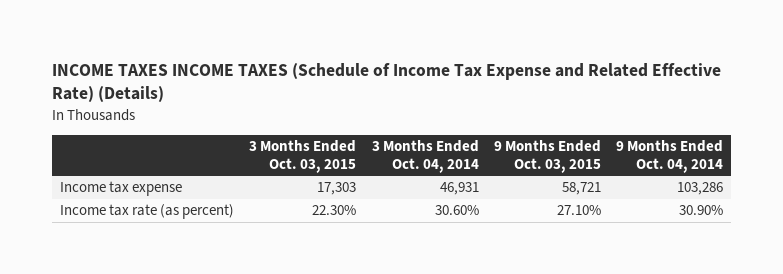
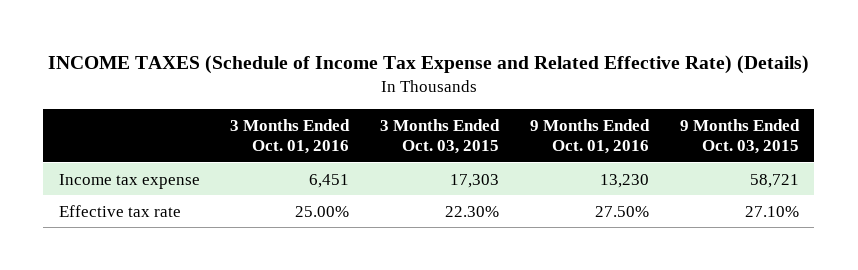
- INCOME TAXES INCOME TAXES (Schedule of Income Tax Expense and Related Effective Rate) (Details)
+ INCOME TAXES (Schedule of Income Tax Expense and Related Effective Rate) (Details)
- | 3 Months Ended Oct. 03, 2015 | 3 Months Ended Oct. 04, 2014 | 9 Months Ended Oct. 03, 2015 | 9 Months Ended Oct. 04, 2014
+ | 3 Months Ended Oct. 01, 2016 | 3 Months Ended Oct. 03, 2015 | 9 Months Ended Oct. 01, 2016 | 9 Months Ended Oct. 03, 2015
- Income tax rate (as percent) | 22.30% | 30.60% | 27.10% | 30.90%
+ Effective tax rate | 25.00% | 22.30% | 27.50% | 27.10%

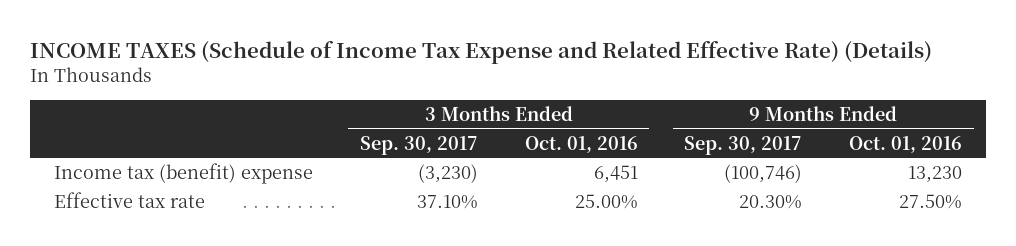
- | 3 Months Ended Oct. 01, 2016 | 3 Months Ended Oct. 03, 2015 | 9 Months Ended Oct. 01, 2016 | 9 Months Ended Oct. 03, 2015
+ | 3 Months Ended Sep. 30, 2017 | 3 Months Ended Oct. 01, 2016 | 9 Months Ended Sep. 30, 2017 | 9 Months Ended Oct. 01, 2016
- Income tax expense | 6,451 | 17,303 | 13,230 | 58,721
+ Income tax (benefit) expense | (3,230) | 6,451 | (100,746) | 13,230

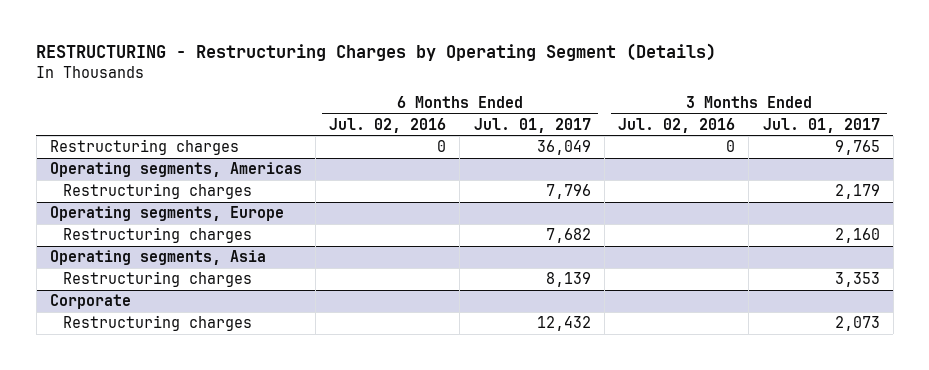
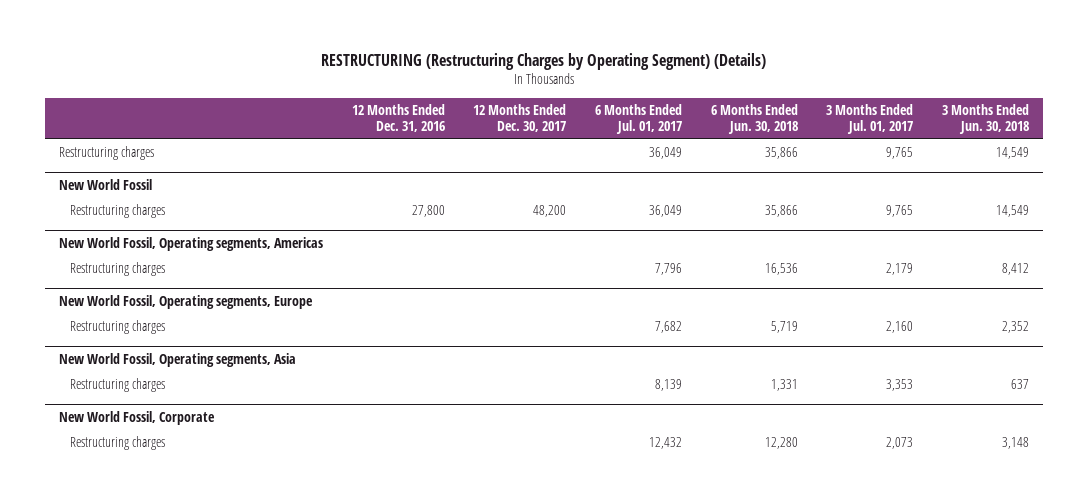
- RESTRUCTURING - Restructuring Charges by Operating Segment (Details)
+ RESTRUCTURING (Restructuring Charges by Operating Segment) (Details)
- | 6 Months Ended Jul. 02, 2016 | 6 Months Ended Jul. 01, 2017 | 3 Months Ended Jul. 02, 2016 | 3 Months Ended Jul. 01, 2017
+ | 12 Months Ended Dec. 31, 2016 | 12 Months Ended Dec. 30, 2017 | 6 Months Ended Jul. 01, 2017 | 6 Months Ended Jun. 30, 2018 | 3 Months Ended Jul. 01, 2017 | 3 Months Ended Jun. 30, 2018
- Operating segments, Americas
+ New World Fossil
+ Restructuring charges | 27,800 | 48,200 | 36,049 | 35,866 | 9,765 | 14,549
+ New World Fossil, Operating segments, Americas
- Operating segments, Europe
+ New World Fossil, Operating segments, Europe
- Operating segments, Asia
+ New World Fossil, Operating segments, Asia
- Corporate
+ New World Fossil, Corporate

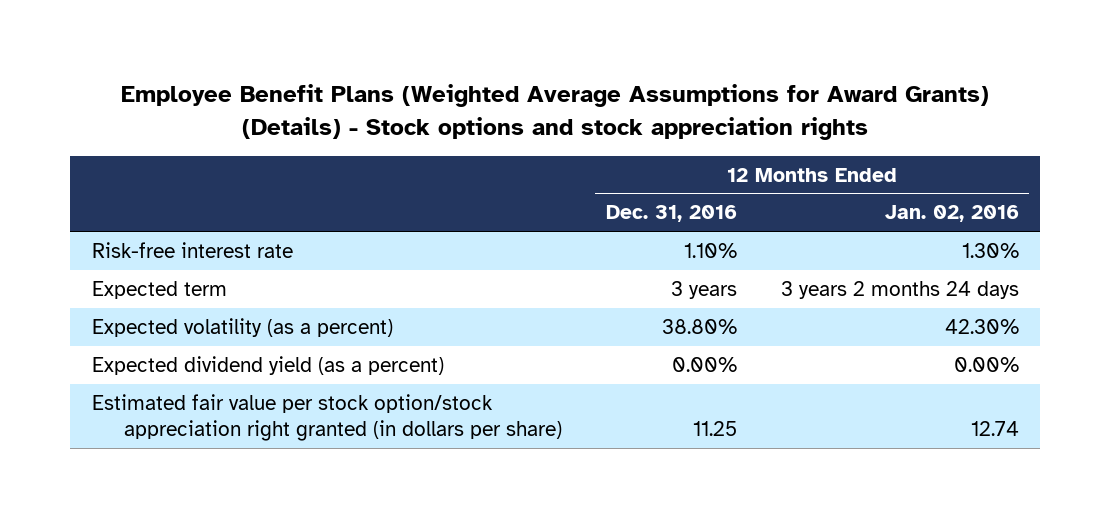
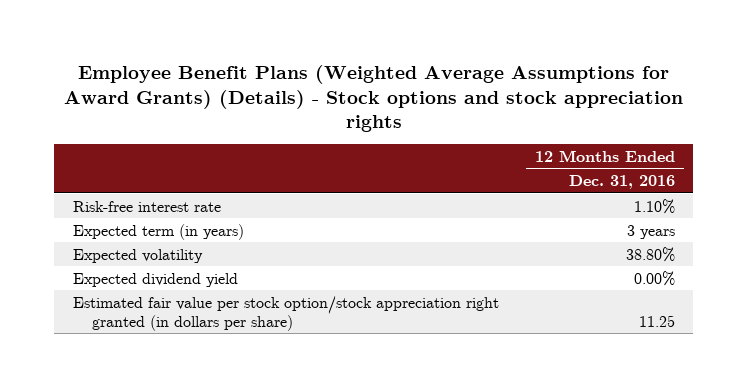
- | 12 Months Ended Dec. 31, 2016 | 12 Months Ended Jan. 02, 2016
+ | 12 Months Ended Dec. 31, 2016
- Expected term | 3 years | 3 years 2 months 24 days
- Expected volatility (as a percent) | 38.80% | 42.30%
- Expected dividend yield (as a percent) | 0.00% | 0.00%
+ Expected term (in years) | 3 years
+ Expected volatility | 38.80%
+ Expected dividend yield | 0.00%

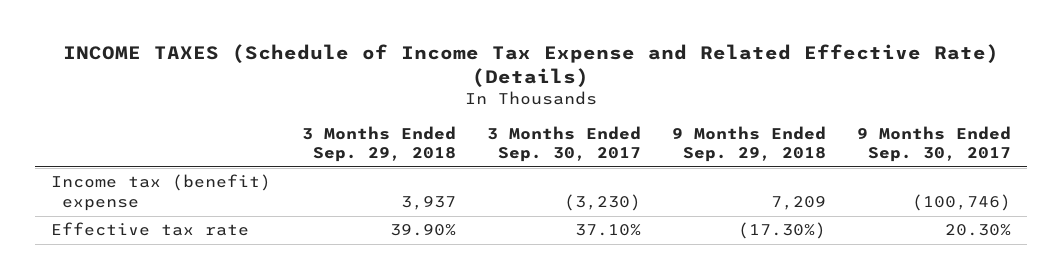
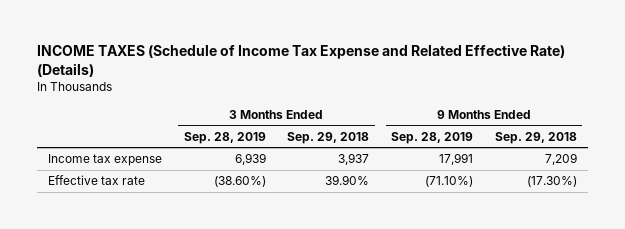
- | 3 Months Ended Sep. 29, 2018 | 3 Months Ended Sep. 30, 2017 | 9 Months Ended Sep. 29, 2018 | 9 Months Ended Sep. 30, 2017
+ | 3 Months Ended Sep. 28, 2019 | 3 Months Ended Sep. 29, 2018 | 9 Months Ended Sep. 28, 2019 | 9 Months Ended Sep. 29, 2018
- Income tax (benefit) expense | 3,937 | (3,230) | 7,209 | (100,746)
+ Income tax expense | 6,939 | 3,937 | 17,991 | 7,209

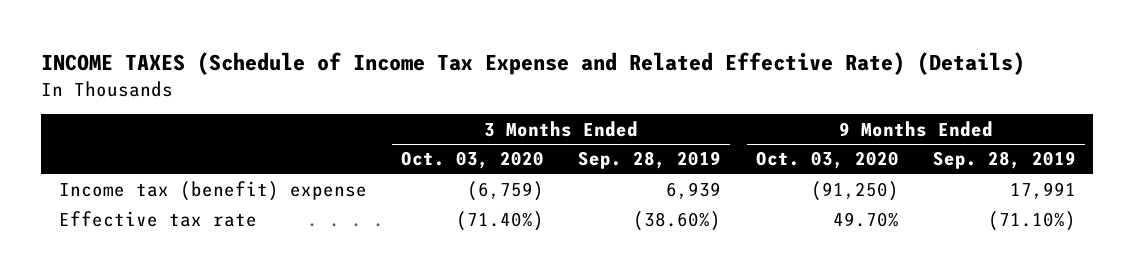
- | 3 Months Ended Sep. 28, 2019 | 3 Months Ended Sep. 29, 2018 | 9 Months Ended Sep. 28, 2019 | 9 Months Ended Sep. 29, 2018
+ | 3 Months Ended Oct. 03, 2020 | 3 Months Ended Sep. 28, 2019 | 9 Months Ended Oct. 03, 2020 | 9 Months Ended Sep. 28, 2019
- Income tax expense | 6,939 | 3,937 | 17,991 | 7,209
+ Income tax (benefit) expense | (6,759) | 6,939 | (91,250) | 17,991

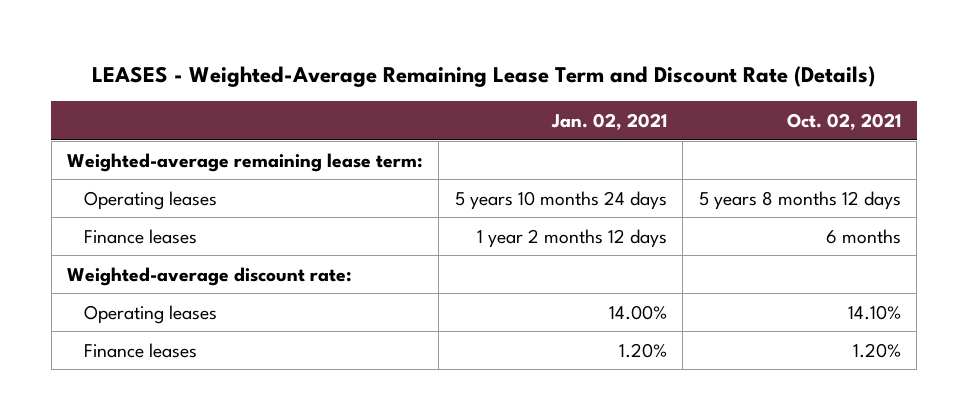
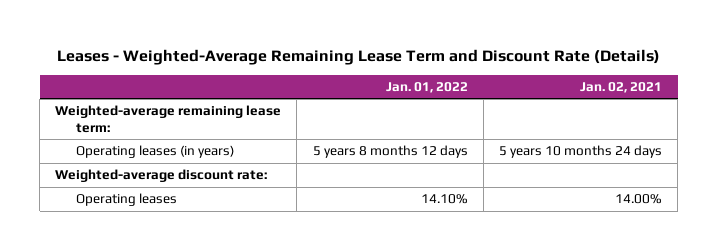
- LEASES - Weighted-Average Remaining Lease Term and Discount Rate (Details)
+ Leases - Weighted-Average Remaining Lease Term and Discount Rate (Details)
- | Jan. 02, 2021 | Oct. 02, 2021
+ | Jan. 01, 2022 | Jan. 02, 2021
- Operating leases | 5 years 10 months 24 days | 5 years 8 months 12 days
- Finance leases | 1 year 2 months 12 days | 6 months
+ Operating leases (in years) | 5 years 8 months 12 days | 5 years 10 months 24 days
- Finance leases | 1.20% | 1.20%

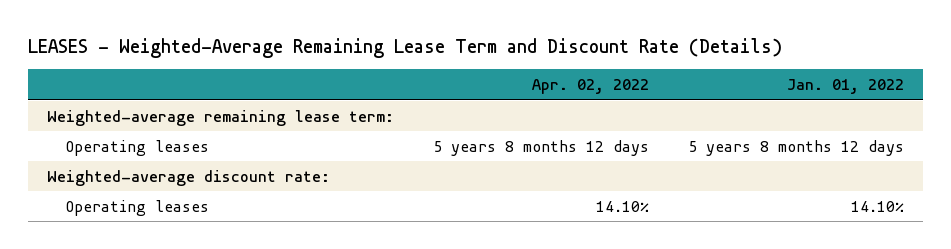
- Leases - Weighted-Average Remaining Lease Term and Discount Rate (Details)
+ LEASES - Weighted-Average Remaining Lease Term and Discount Rate (Details)
- | Jan. 01, 2022 | Jan. 02, 2021
+ | Apr. 02, 2022 | Jan. 01, 2022
- Operating leases (in years) | 5 years 8 months 12 days | 5 years 10 months 24 days
+ Operating leases | 5 years 8 months 12 days | 5 years 8 months 12 days

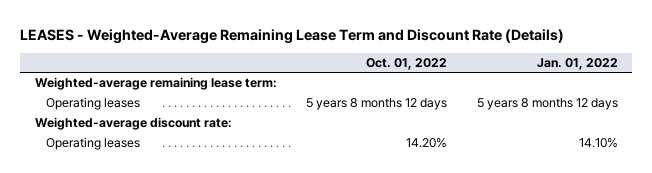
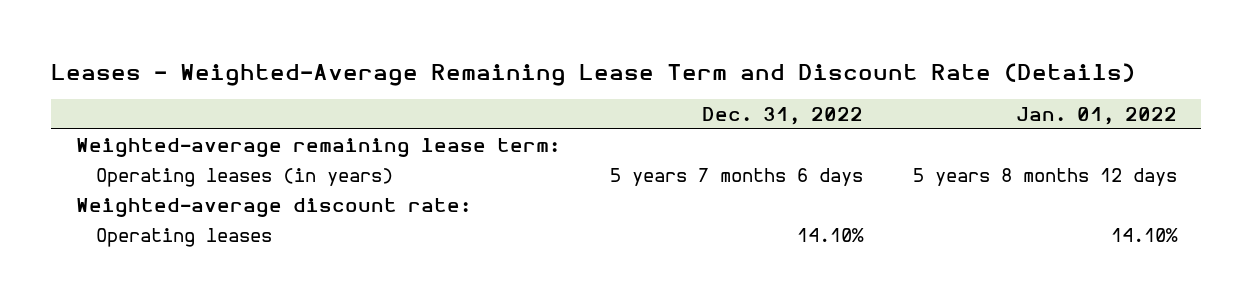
- LEASES - Weighted-Average Remaining Lease Term and Discount Rate (Details)
+ Leases - Weighted-Average Remaining Lease Term and Discount Rate (Details)
- | Oct. 01, 2022 | Jan. 01, 2022
+ | Dec. 31, 2022 | Jan. 01, 2022
- Operating leases | 5 years 8 months 12 days | 5 years 8 months 12 days
+ Operating leases (in years) | 5 years 7 months 6 days | 5 years 8 months 12 days

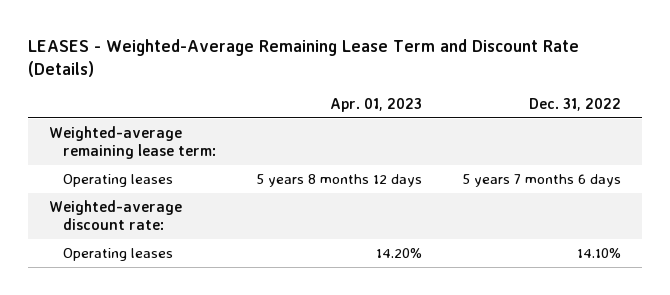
- Leases - Weighted-Average Remaining Lease Term and Discount Rate (Details)
+ LEASES - Weighted-Average Remaining Lease Term and Discount Rate (Details)
- | Dec. 31, 2022 | Jan. 01, 2022
+ | Apr. 01, 2023 | Dec. 31, 2022
- Operating leases (in years) | 5 years 7 months 6 days | 5 years 8 months 12 days
+ Operating leases | 5 years 8 months 12 days | 5 years 7 months 6 days

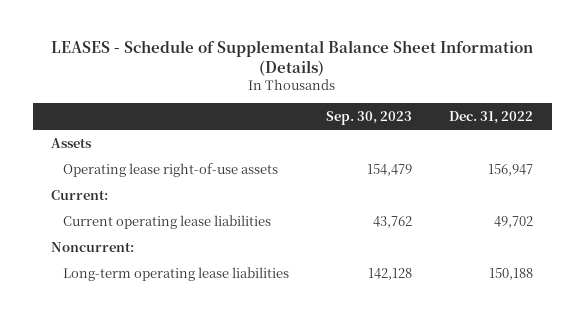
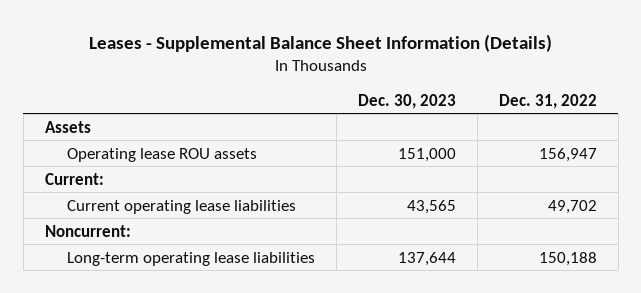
- LEASES - Schedule of Supplemental Balance Sheet Information (Details)
+ Leases - Supplemental Balance Sheet Information (Details)
- | Sep. 30, 2023 | Dec. 31, 2022
+ | Dec. 30, 2023 | Dec. 31, 2022
- Operating lease right-of-use assets | 154,479 | 156,947
+ Operating lease ROU assets | 151,000 | 156,947

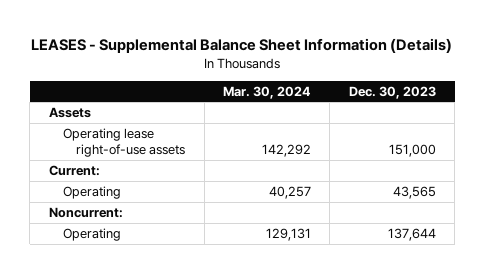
- Leases - Supplemental Balance Sheet Information (Details)
+ LEASES - Supplemental Balance Sheet Information (Details)
- | Dec. 30, 2023 | Dec. 31, 2022
+ | Mar. 30, 2024 | Dec. 30, 2023
- Operating lease ROU assets | 151,000 | 156,947
+ Operating lease right-of-use assets | 142,292 | 151,000
- Current operating lease liabilities | 43,565 | 49,702
+ Operating | 40,257 | 43,565
- Long-term operating lease liabilities | 137,644 | 150,188
+ Operating | 129,131 | 137,644

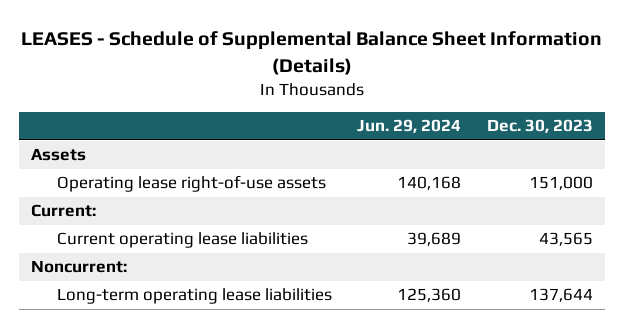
- LEASES - Supplemental Balance Sheet Information (Details)
+ LEASES - Schedule of Supplemental Balance Sheet Information (Details)
- | Mar. 30, 2024 | Dec. 30, 2023
+ | Jun. 29, 2024 | Dec. 30, 2023
- Operating | 40,257 | 43,565
+ Current operating lease liabilities | 39,689 | 43,565
- Operating | 129,131 | 137,644
+ Long-term operating lease liabilities | 125,360 | 137,644

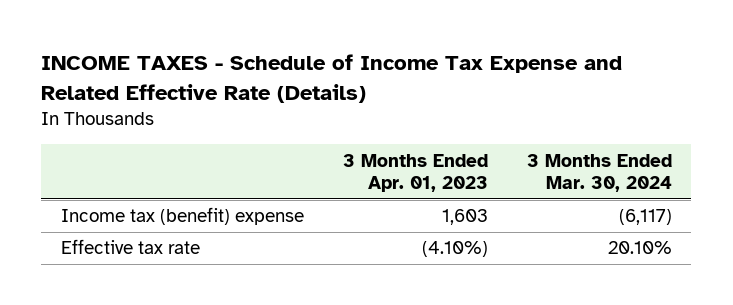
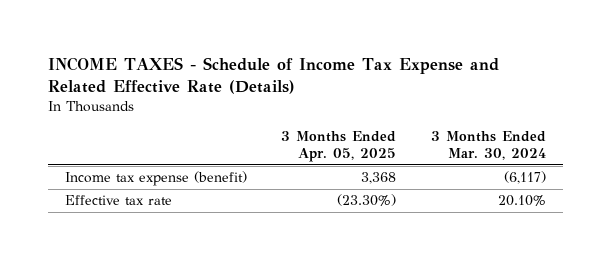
- | 3 Months Ended Apr. 01, 2023 | 3 Months Ended Mar. 30, 2024
+ | 3 Months Ended Apr. 05, 2025 | 3 Months Ended Mar. 30, 2024
- Income tax (benefit) expense | 1,603 | (6,117)
+ Income tax expense (benefit) | 3,368 | (6,117)

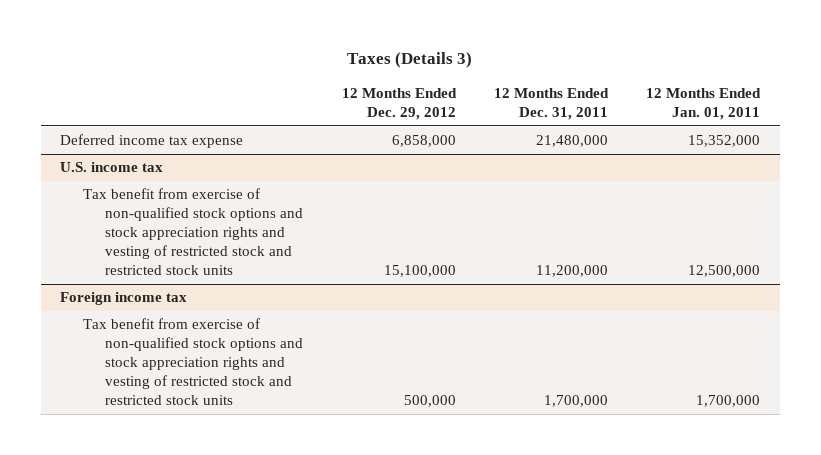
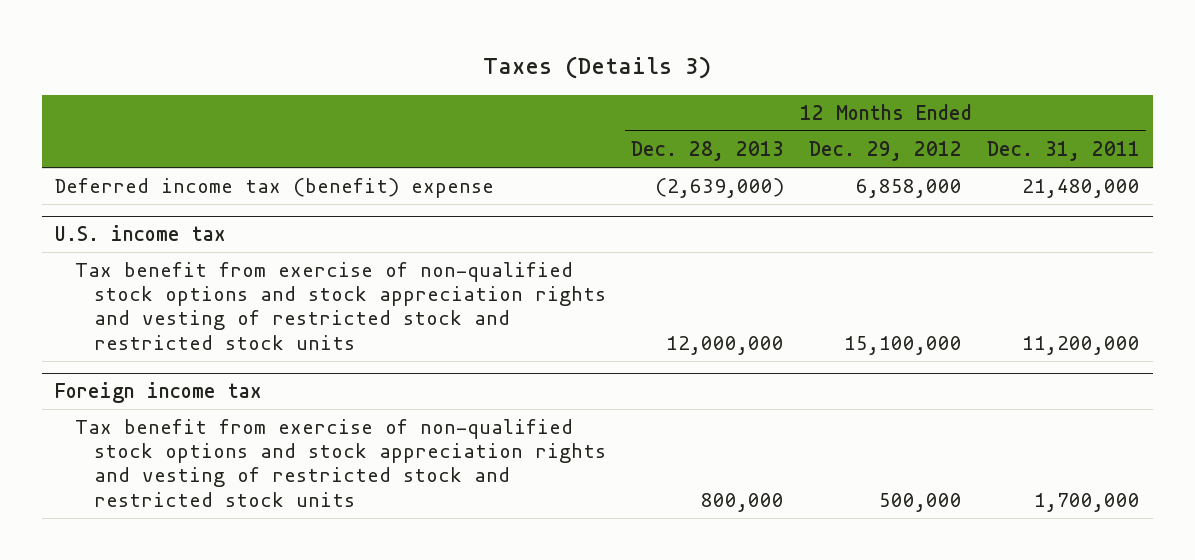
- | 12 Months Ended Dec. 29, 2012 | 12 Months Ended Dec. 31, 2011 | 12 Months Ended Jan. 01, 2011
+ | 12 Months Ended Dec. 28, 2013 | 12 Months Ended Dec. 29, 2012 | 12 Months Ended Dec. 31, 2011
- Deferred income tax expense | 6,858,000 | 21,480,000 | 15,352,000
+ Deferred income tax (benefit) expense | (2,639,000) | 6,858,000 | 21,480,000

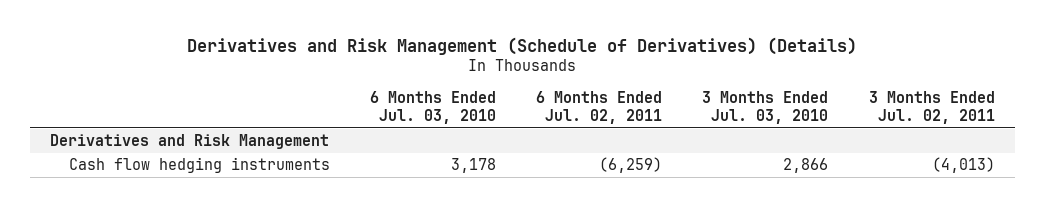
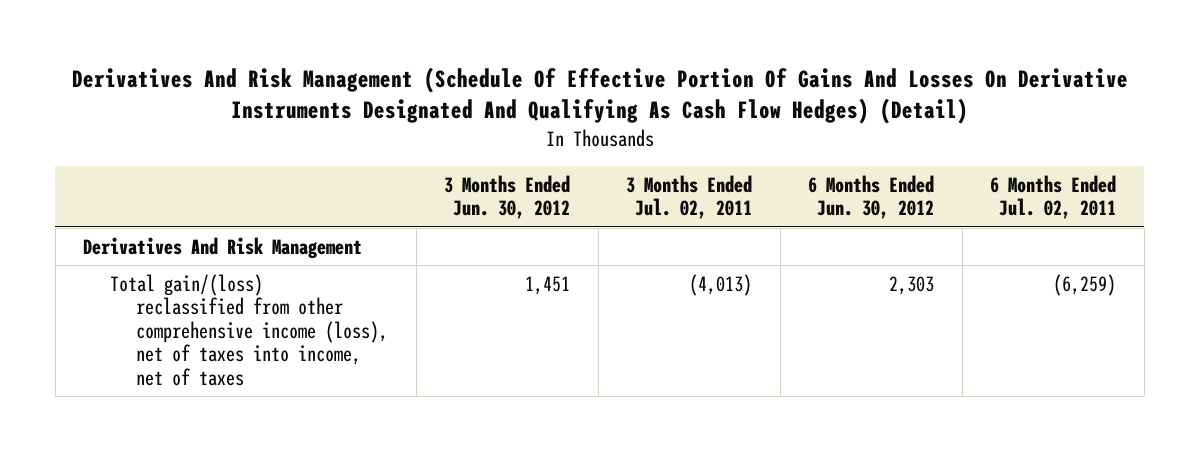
- Derivatives and Risk Management (Schedule of Derivatives) (Details)
+ Derivatives And Risk Management (Schedule Of Effective Portion Of Gains And Losses On Derivative Instruments Designated And Qualifying As Cash Flow Hedges) (Detail)
- | 6 Months Ended Jul. 03, 2010 | 6 Months Ended Jul. 02, 2011 | 3 Months Ended Jul. 03, 2010 | 3 Months Ended Jul. 02, 2011
+ | 3 Months Ended Jun. 30, 2012 | 3 Months Ended Jul. 02, 2011 | 6 Months Ended Jun. 30, 2012 | 6 Months Ended Jul. 02, 2011
- Derivatives and Risk Management
- Cash flow hedging instruments | 3,178 | (6,259) | 2,866 | (4,013)
+ Derivatives And Risk Management
+ Total gain/(loss) reclassified from other comprehensive income (loss), net of taxes into income, net of taxes | 1,451 | (4,013) | 2,303 | (6,259)

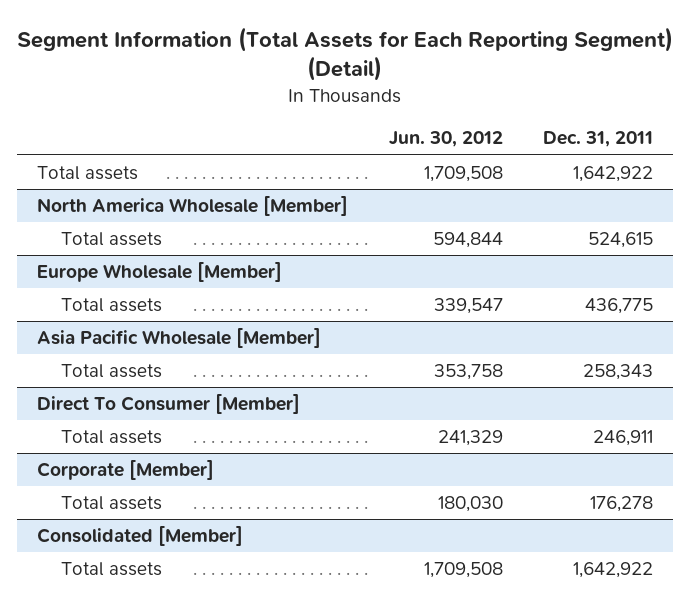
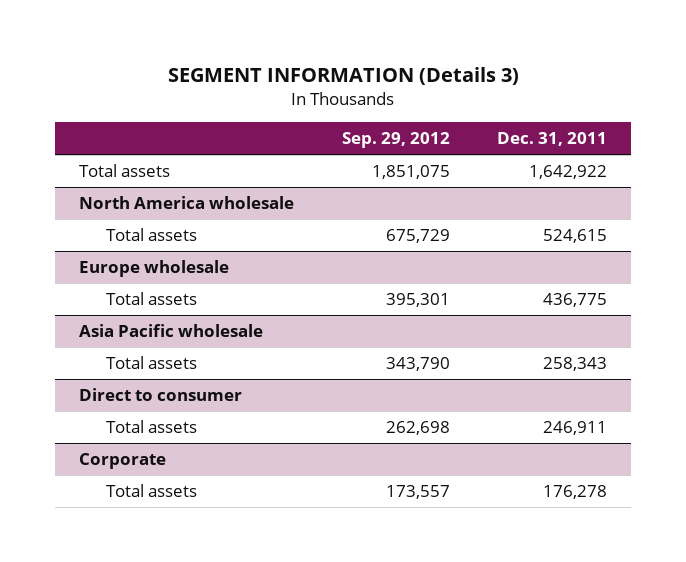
- Segment Information (Total Assets for Each Reporting Segment) (Detail)
+ SEGMENT INFORMATION (Details 3)
- | Jun. 30, 2012 | Dec. 31, 2011
+ | Sep. 29, 2012 | Dec. 31, 2011
- North America Wholesale [Member]
+ North America wholesale
- Europe Wholesale [Member]
+ Europe wholesale
- Asia Pacific Wholesale [Member]
+ Asia Pacific wholesale
- Direct To Consumer [Member]
+ Direct to consumer
- Corporate [Member]
+ Corporate
- Consolidated [Member]
- Total assets | 1,709,508 | 1,642,922

